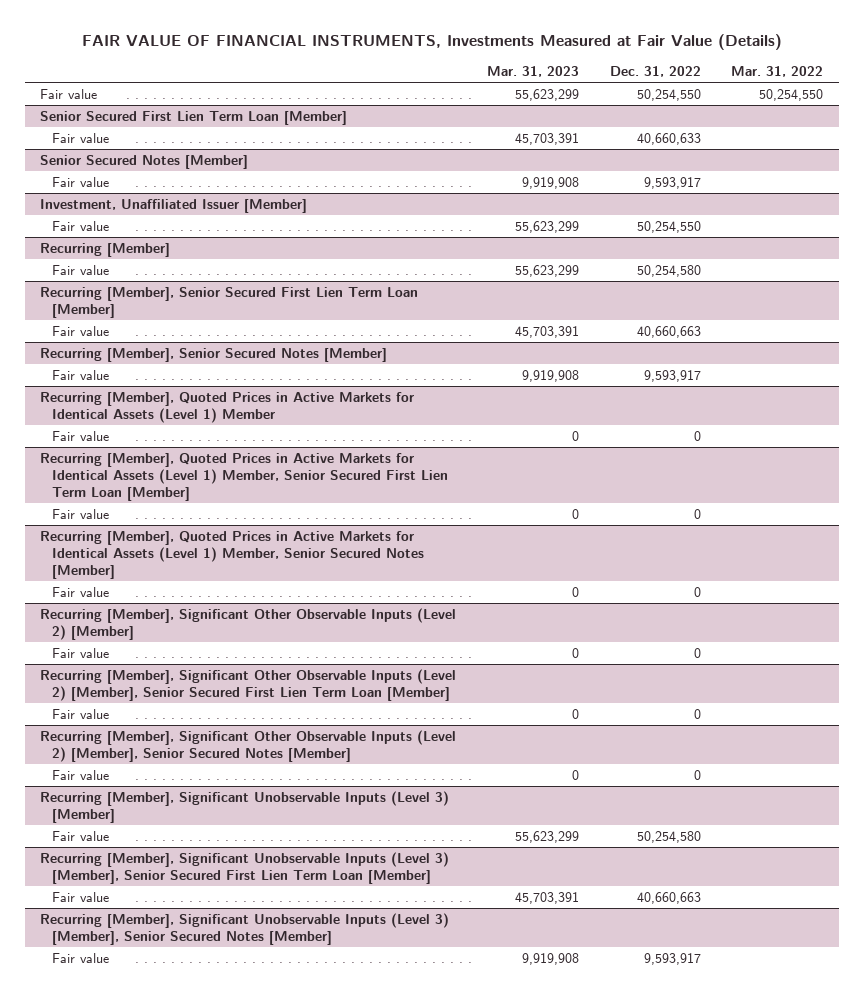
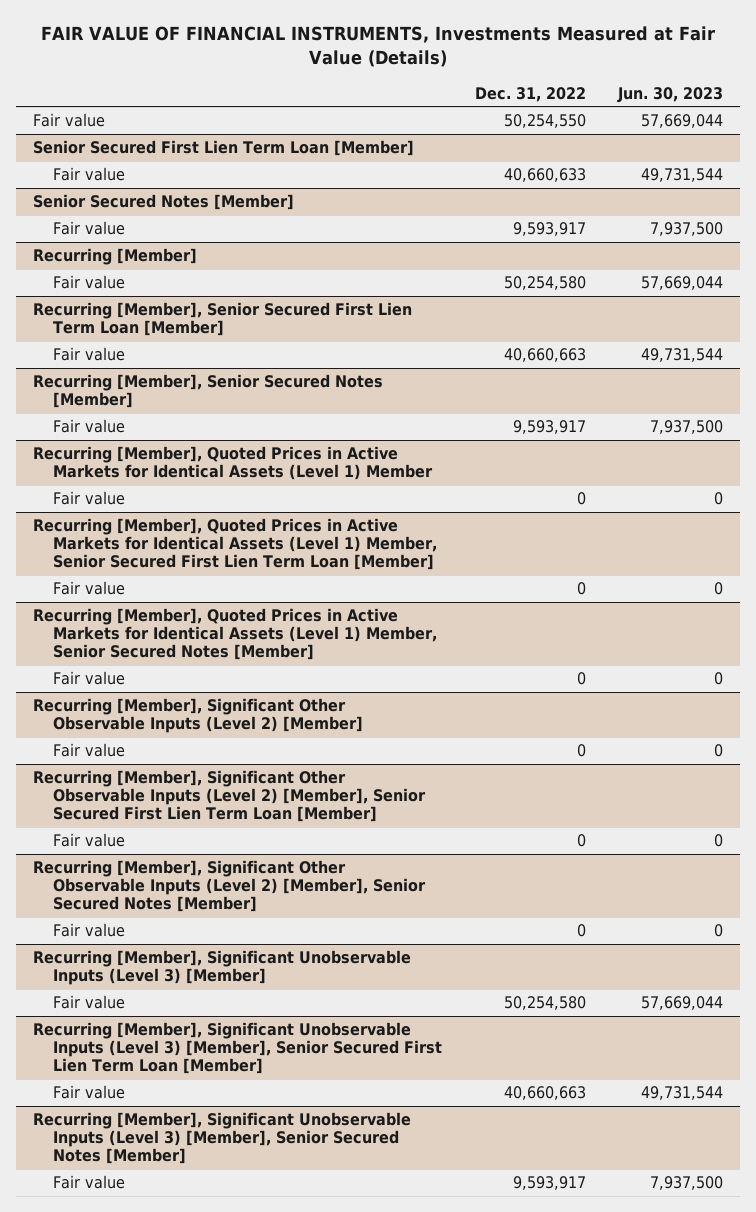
- | Mar. 31, 2023 | Dec. 31, 2022 | Mar. 31, 2022
+ | Dec. 31, 2022 | Jun. 30, 2023
- Investment, Unaffiliated Issuer [Member]
- Fair value | 55,623,299 | 50,254,550 |

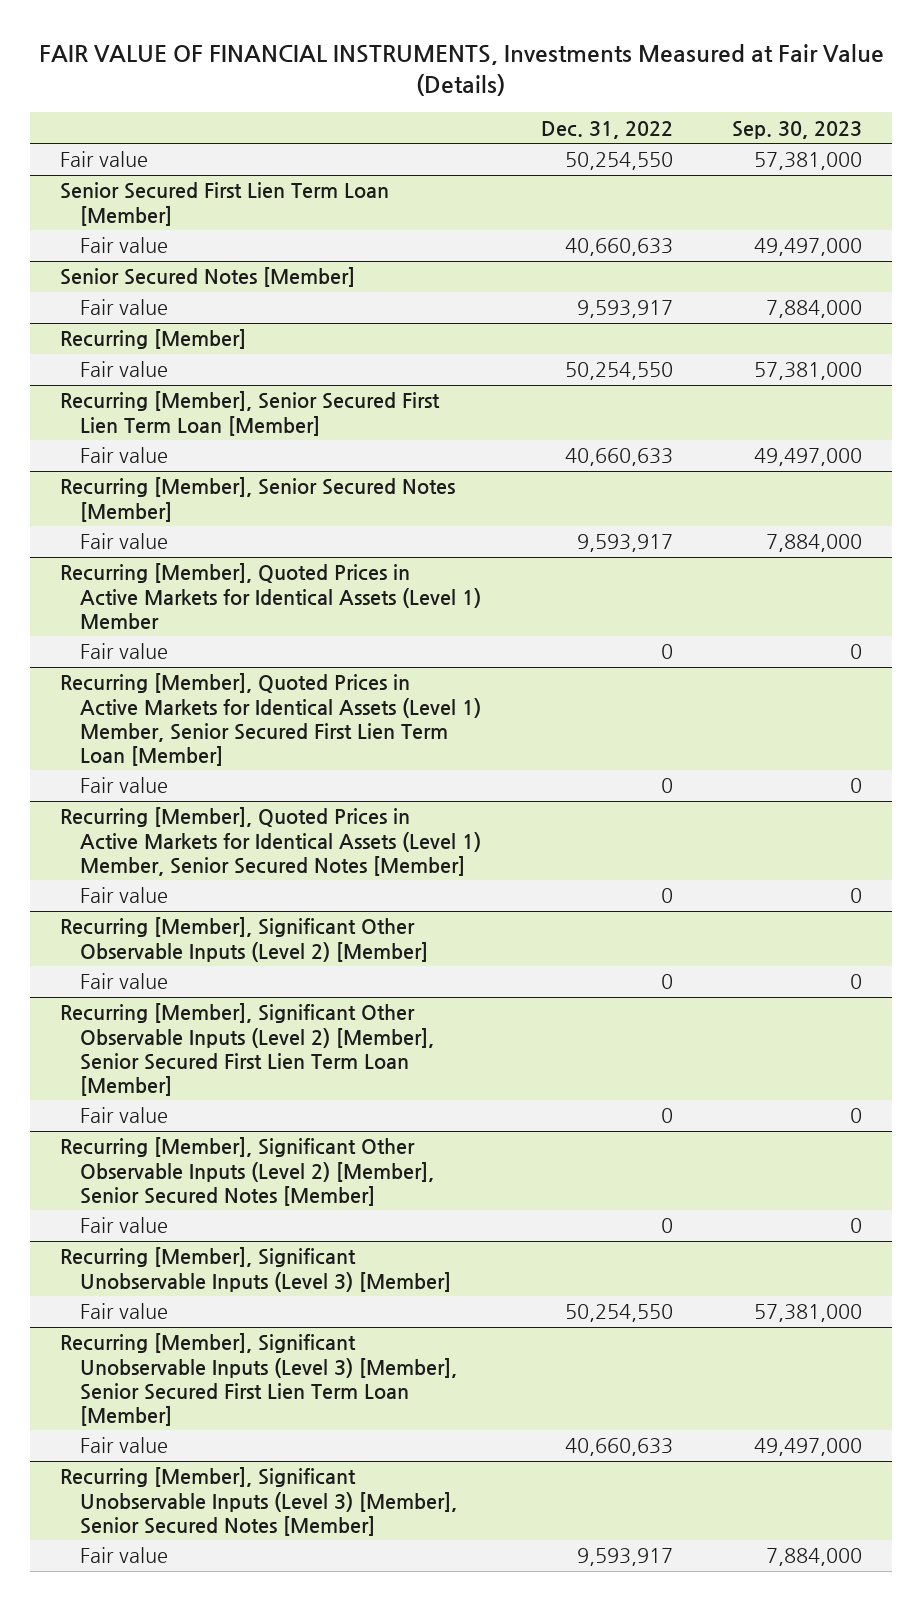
- | Dec. 31, 2022 | Jun. 30, 2023
+ | Dec. 31, 2022 | Sep. 30, 2023
@ Recurring [Member]
- Fair value | 50,254,580 | 57,669,044
+ Fair value | 50,254,550 | 57,381,000
@ Recurring [Member], Senior Secured First Lien Term Loan [Member]
- Fair value | 40,660,663 | 49,731,544
+ Fair value | 40,660,633 | 49,497,000
@ Recurring [Member], Significant Unobservable Inputs (Level 3) [Member]
- Fair value | 50,254,580 | 57,669,044
+ Fair value | 50,254,550 | 57,381,000
@ Recurring [Member], Significant Unobservable Inputs (Level 3) [Member], Senior Secured First Lien Term Loan [Member]
- Fair value | 40,660,663 | 49,731,544
+ Fair value | 40,660,633 | 49,497,000

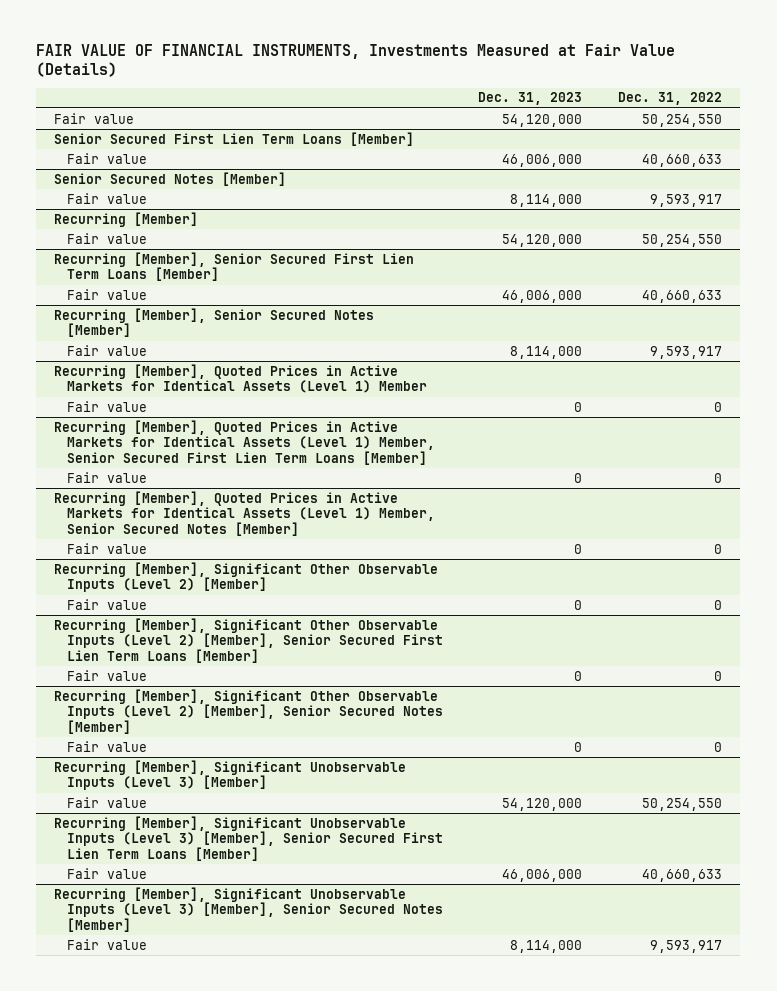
- | Dec. 31, 2022 | Sep. 30, 2023
+ | Dec. 31, 2023 | Dec. 31, 2022
- Senior Secured First Lien Term Loan [Member]
+ Senior Secured First Lien Term Loans [Member]
- Recurring [Member], Senior Secured First Lien Term Loan [Member]
+ Recurring [Member], Senior Secured First Lien Term Loans [Member]
- Recurring [Member], Quoted Prices in Active Markets for Identical Assets (Level 1) Member, Senior Secured First Lien Term Loan [Member]
+ Recurring [Member], Quoted Prices in Active Markets for Identical Assets (Level 1) Member, Senior Secured First Lien Term Loans [Member]
- Recurring [Member], Significant Other Observable Inputs (Level 2) [Member], Senior Secured First Lien Term Loan [Member]
+ Recurring [Member], Significant Other Observable Inputs (Level 2) [Member], Senior Secured First Lien Term Loans [Member]
- Recurring [Member], Significant Unobservable Inputs (Level 3) [Member], Senior Secured First Lien Term Loan [Member]
+ Recurring [Member], Significant Unobservable Inputs (Level 3) [Member], Senior Secured First Lien Term Loans [Member]

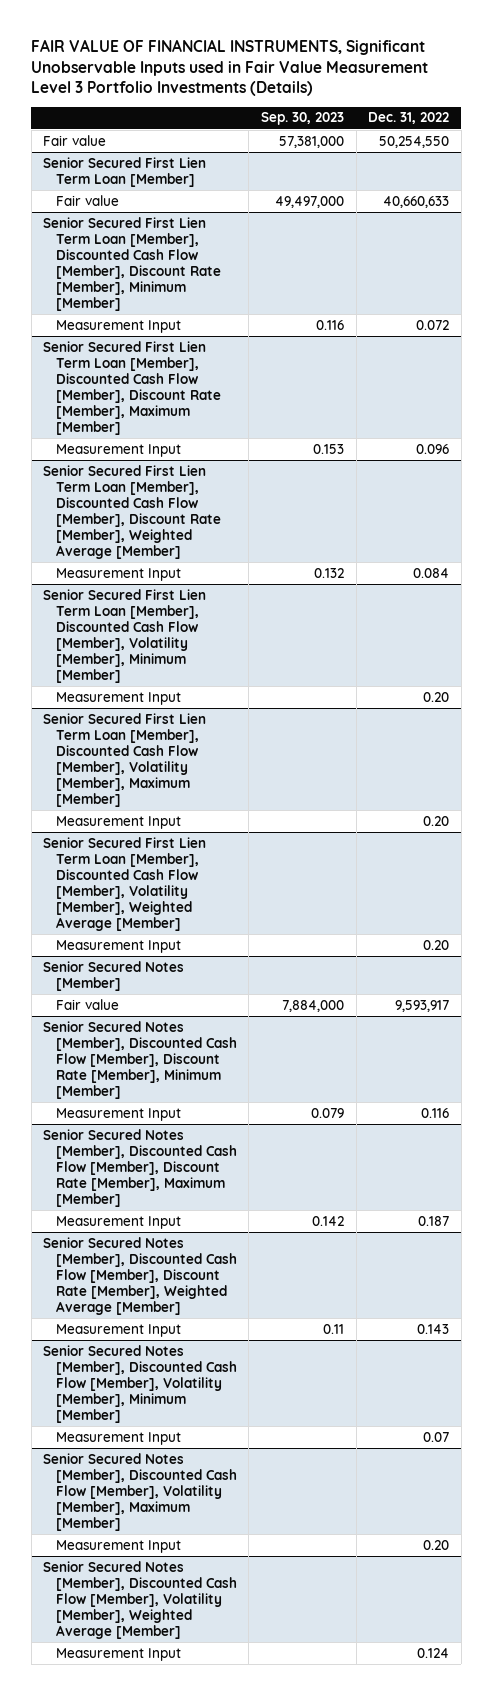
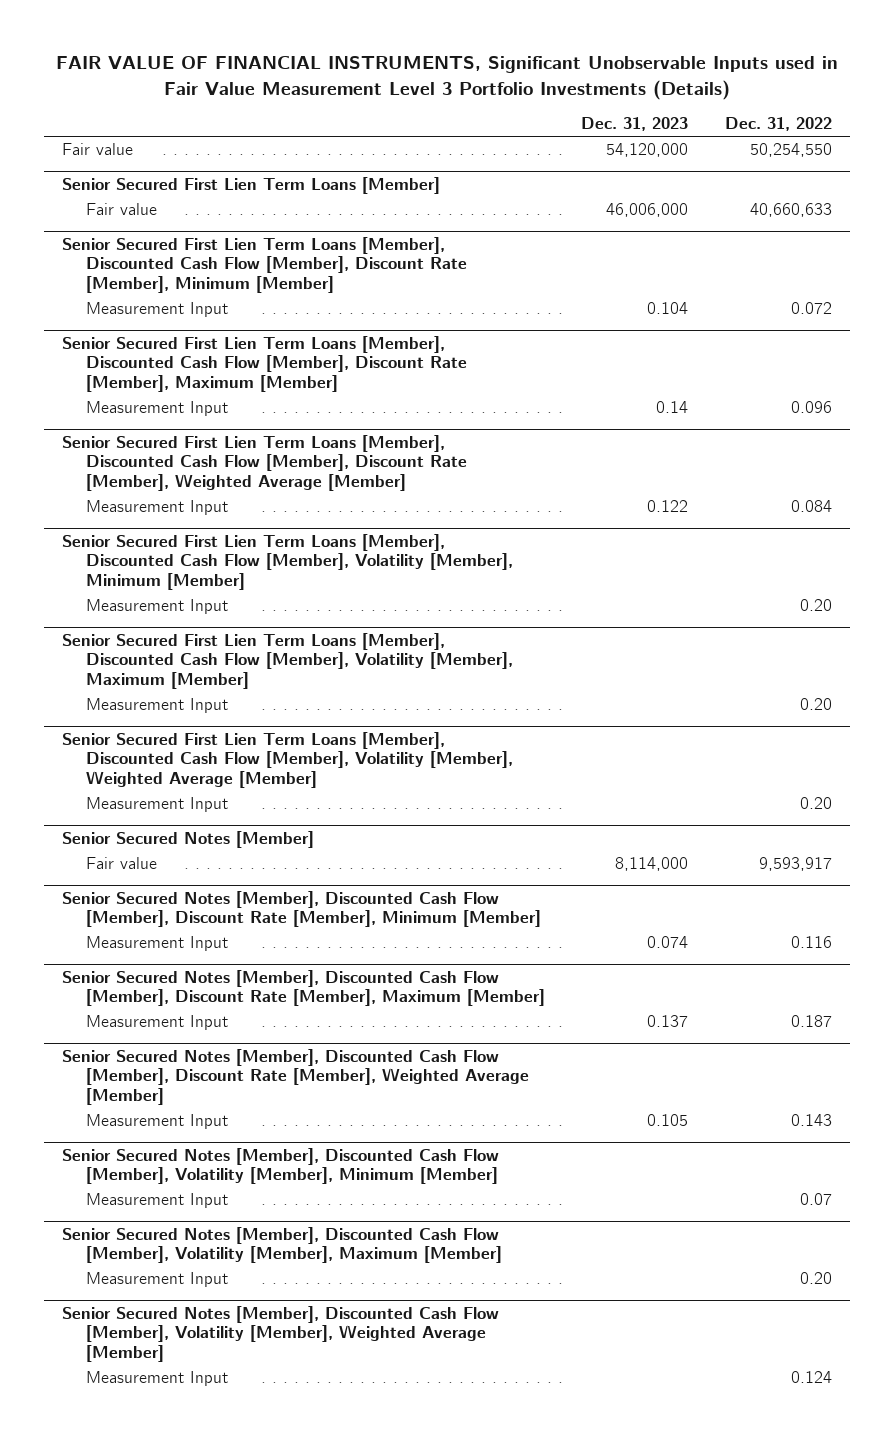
- | Sep. 30, 2023 | Dec. 31, 2022
+ | Dec. 31, 2023 | Dec. 31, 2022
- Senior Secured First Lien Term Loan [Member]
+ Senior Secured First Lien Term Loans [Member]
- Senior Secured First Lien Term Loan [Member], Discounted Cash Flow [Member], Discount Rate [Member], Minimum [Member]
+ Senior Secured First Lien Term Loans [Member], Discounted Cash Flow [Member], Discount Rate [Member], Minimum [Member]
- Senior Secured First Lien Term Loan [Member], Discounted Cash Flow [Member], Discount Rate [Member], Maximum [Member]
+ Senior Secured First Lien Term Loans [Member], Discounted Cash Flow [Member], Discount Rate [Member], Maximum [Member]
- Senior Secured First Lien Term Loan [Member], Discounted Cash Flow [Member], Discount Rate [Member], Weighted Average [Member]
+ Senior Secured First Lien Term Loans [Member], Discounted Cash Flow [Member], Discount Rate [Member], Weighted Average [Member]
- Senior Secured First Lien Term Loan [Member], Discounted Cash Flow [Member], Volatility [Member], Minimum [Member]
+ Senior Secured First Lien Term Loans [Member], Discounted Cash Flow [Member], Volatility [Member], Minimum [Member]
- Senior Secured First Lien Term Loan [Member], Discounted Cash Flow [Member], Volatility [Member], Maximum [Member]
+ Senior Secured First Lien Term Loans [Member], Discounted Cash Flow [Member], Volatility [Member], Maximum [Member]
- Senior Secured First Lien Term Loan [Member], Discounted Cash Flow [Member], Volatility [Member], Weighted Average [Member]
+ Senior Secured First Lien Term Loans [Member], Discounted Cash Flow [Member], Volatility [Member], Weighted Average [Member]

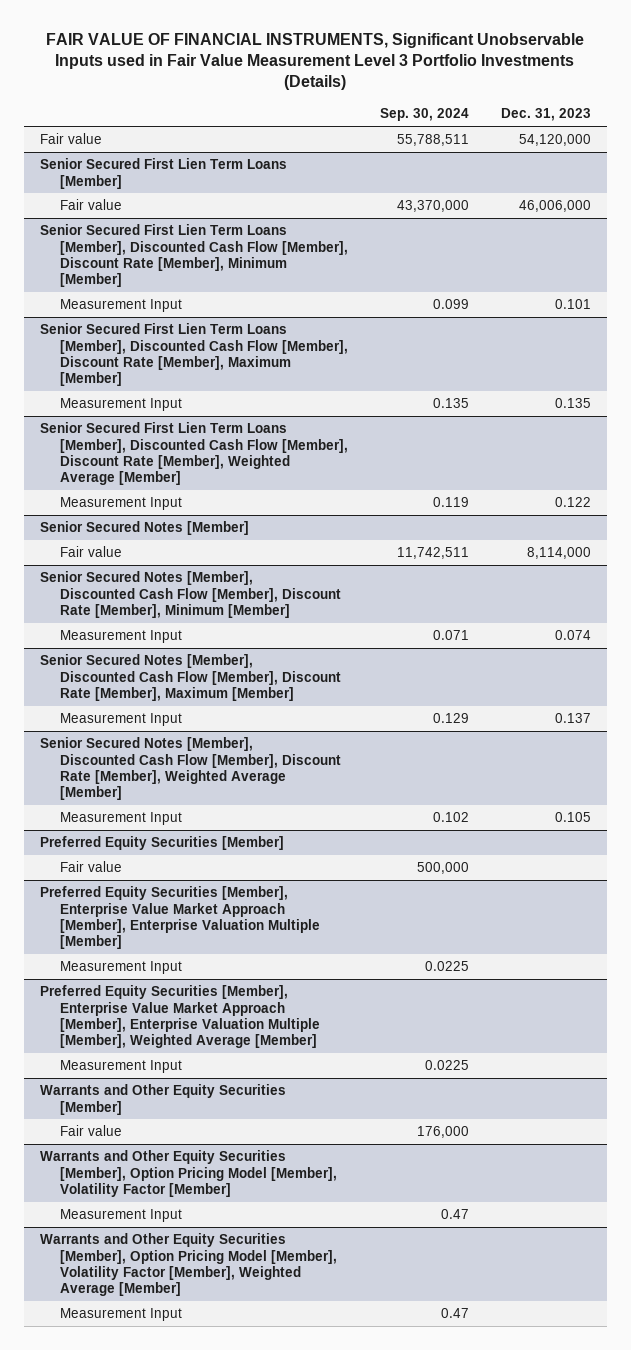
- | Dec. 31, 2023 | Dec. 31, 2022
+ | Sep. 30, 2024 | Dec. 31, 2023
@ Senior Secured First Lien Term Loans [Member], Discounted Cash Flow [Member], Discount Rate [Member], Minimum [Member]
- Measurement Input | 0.104 | 0.072
+ Measurement Input | 0.099 | 0.101
@ Senior Secured First Lien Term Loans [Member], Discounted Cash Flow [Member], Discount Rate [Member], Maximum [Member]
- Measurement Input | 0.14 | 0.096
+ Measurement Input | 0.135 | 0.135
- Senior Secured First Lien Term Loans [Member], Discounted Cash Flow [Member], Volatility [Member], Minimum [Member]
- Measurement Input | | 0.20
- Senior Secured First Lien Term Loans [Member], Discounted Cash Flow [Member], Volatility [Member], Maximum [Member]
- Measurement Input | | 0.20
- Senior Secured First Lien Term Loans [Member], Discounted Cash Flow [Member], Volatility [Member], Weighted Average [Member]
- Measurement Input | | 0.20
- Senior Secured Notes [Member], Discounted Cash Flow [Member], Volatility [Member], Minimum [Member]
+ Preferred Equity Securities [Member]
+ Fair value | 500,000 |
+ Preferred Equity Securities [Member], Enterprise Value Market Approach [Member], Enterprise Valuation Multiple [Member]
- Senior Secured Notes [Member], Discounted Cash Flow [Member], Volatility [Member], Maximum [Member]
+ Preferred Equity Securities [Member], Enterprise Value Market Approach [Member], Enterprise Valuation Multiple [Member], Weighted Average [Member]
- Senior Secured Notes [Member], Discounted Cash Flow [Member], Volatility [Member], Weighted Average [Member]
+ Warrants and Other Equity Securities [Member]
+ Fair value | 176,000 |
+ Warrants and Other Equity Securities [Member], Option Pricing Model [Member], Volatility Factor [Member]
+ Warrants and Other Equity Securities [Member], Option Pricing Model [Member], Volatility Factor [Member], Weighted Average [Member]
+ Measurement Input | 0.47 |

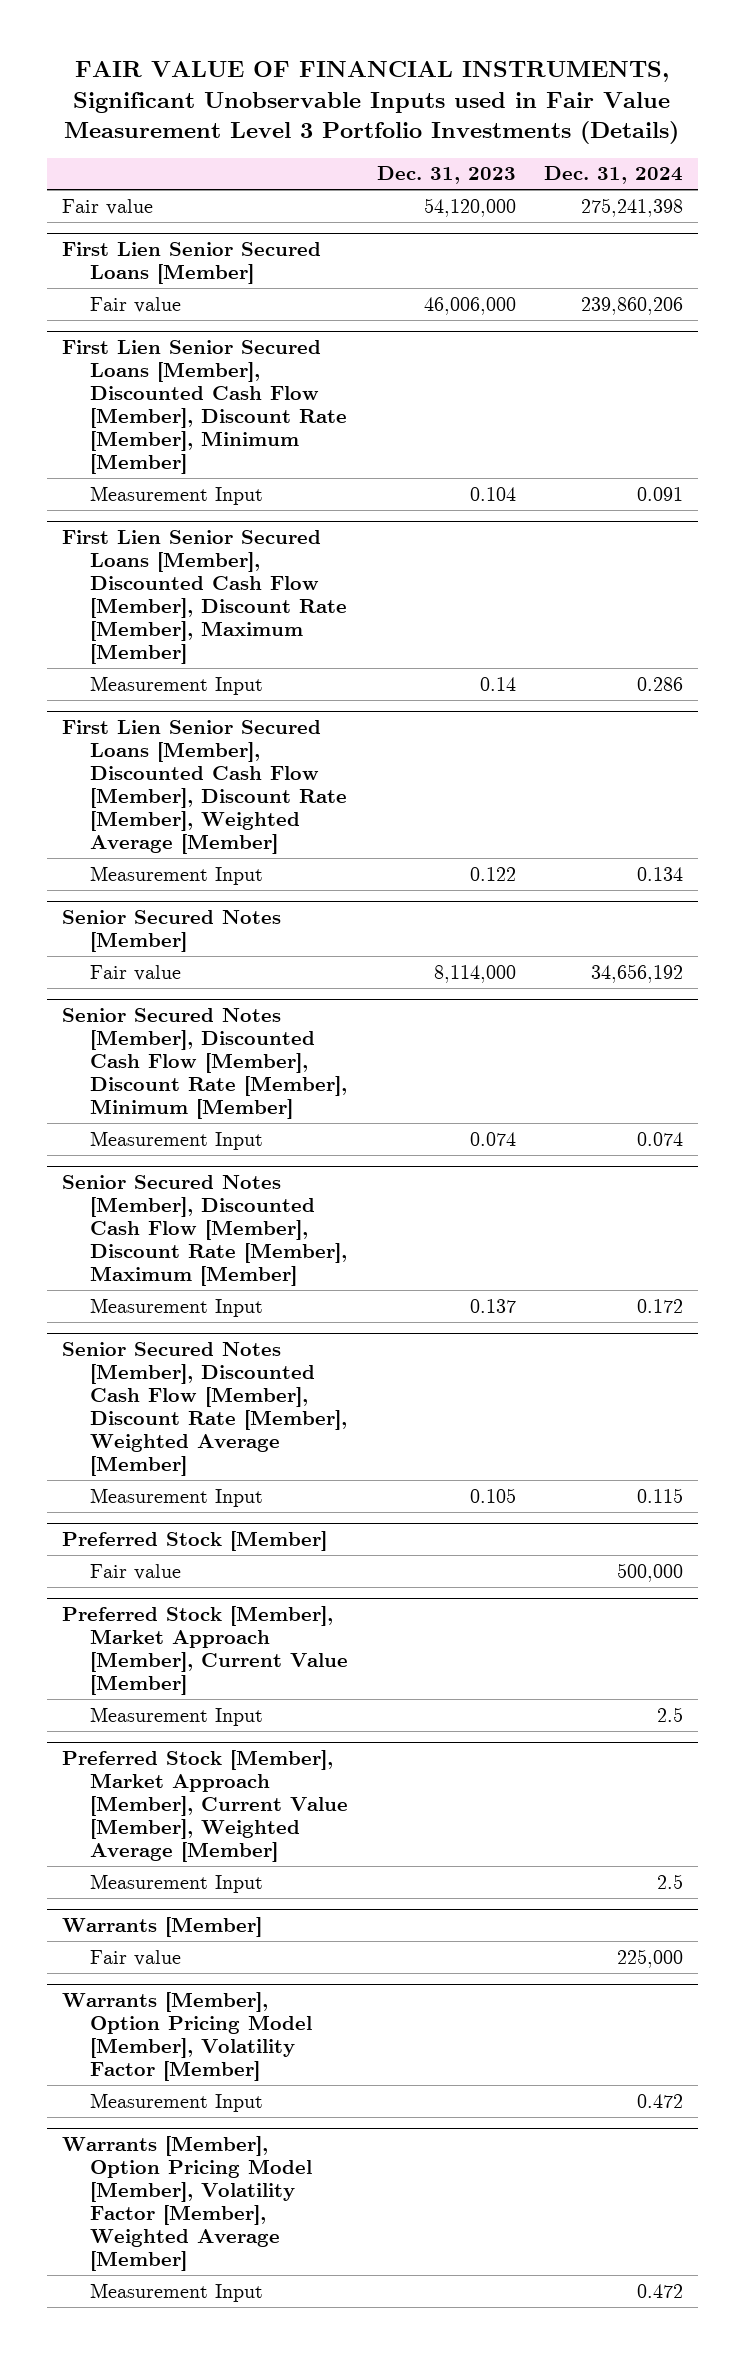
- | Sep. 30, 2024 | Dec. 31, 2023
+ | Dec. 31, 2023 | Dec. 31, 2024
- Senior Secured First Lien Term Loans [Member]
+ First Lien Senior Secured Loans [Member]
- Senior Secured First Lien Term Loans [Member], Discounted Cash Flow [Member], Discount Rate [Member], Minimum [Member]
- Measurement Input | 0.099 | 0.101
- Senior Secured First Lien Term Loans [Member], Discounted Cash Flow [Member], Discount Rate [Member], Maximum [Member]
- Measurement Input | 0.135 | 0.135
- Senior Secured First Lien Term Loans [Member], Discounted Cash Flow [Member], Discount Rate [Member], Weighted Average [Member]
+ First Lien Senior Secured Loans [Member], Discounted Cash Flow [Member], Discount Rate [Member], Minimum [Member]
+ Measurement Input | 0.104 | 0.091
+ First Lien Senior Secured Loans [Member], Discounted Cash Flow [Member], Discount Rate [Member], Maximum [Member]
+ Measurement Input | 0.14 | 0.286
+ First Lien Senior Secured Loans [Member], Discounted Cash Flow [Member], Discount Rate [Member], Weighted Average [Member]
- Preferred Equity Securities [Member]
+ Preferred Stock [Member]
- Preferred Equity Securities [Member], Enterprise Value Market Approach [Member], Enterprise Valuation Multiple [Member]
+ Preferred Stock [Member], Market Approach [Member], Current Value [Member]
- Preferred Equity Securities [Member], Enterprise Value Market Approach [Member], Enterprise Valuation Multiple [Member], Weighted Average [Member]
+ Preferred Stock [Member], Market Approach [Member], Current Value [Member], Weighted Average [Member]
- Warrants and Other Equity Securities [Member]
+ Warrants [Member]
- Warrants and Other Equity Securities [Member], Option Pricing Model [Member], Volatility Factor [Member]
+ Warrants [Member], Option Pricing Model [Member], Volatility Factor [Member]
- Warrants and Other Equity Securities [Member], Option Pricing Model [Member], Volatility Factor [Member], Weighted Average [Member]
+ Warrants [Member], Option Pricing Model [Member], Volatility Factor [Member], Weighted Average [Member]

